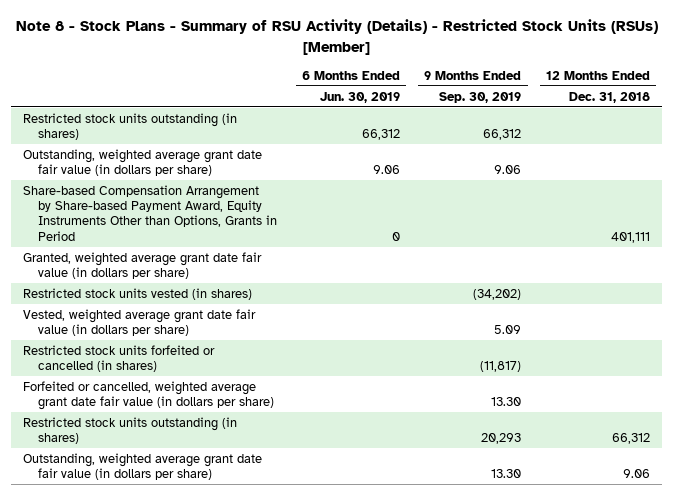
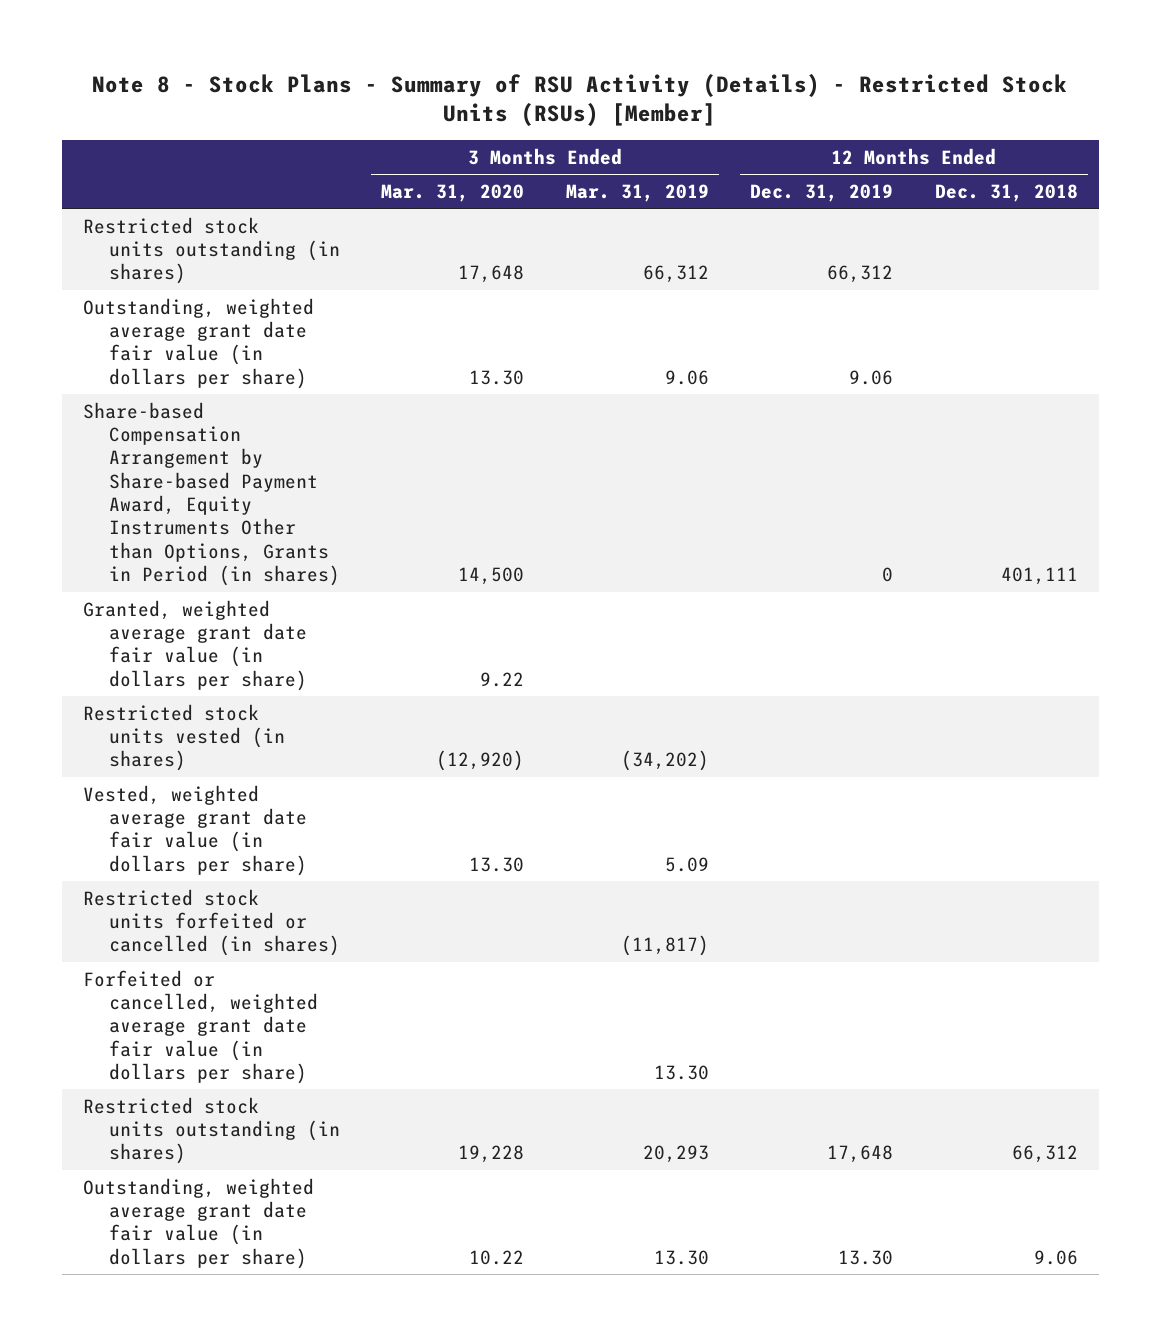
- | 6 Months Ended Jun. 30, 2019 | 9 Months Ended Sep. 30, 2019 | 12 Months Ended Dec. 31, 2018
+ | 3 Months Ended Mar. 31, 2020 | 3 Months Ended Mar. 31, 2019 | 12 Months Ended Dec. 31, 2019 | 12 Months Ended Dec. 31, 2018
- Share-based Compensation Arrangement by Share-based Payment Award, Equity Instruments Other than Options, Grants in Period | 0 | | 401,111
+ Share-based Compensation Arrangement by Share-based Payment Award, Equity Instruments Other than Options, Grants in Period (in shares) | 14,500 | | 0 | 401,111

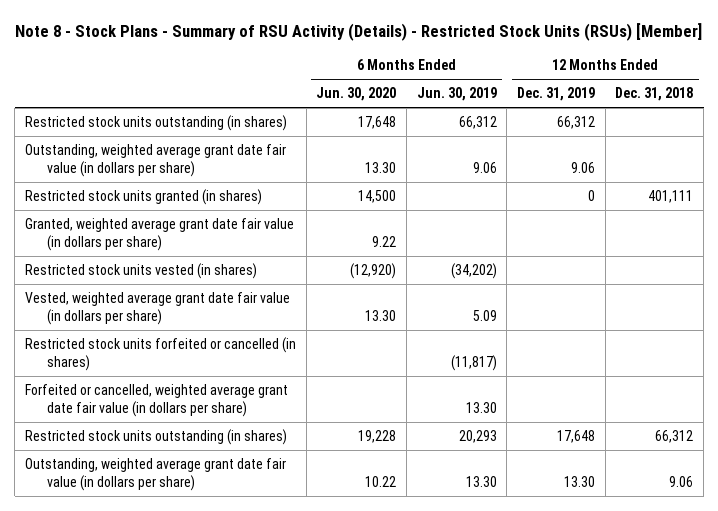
- | 3 Months Ended Mar. 31, 2020 | 3 Months Ended Mar. 31, 2019 | 12 Months Ended Dec. 31, 2019 | 12 Months Ended Dec. 31, 2018
+ | 6 Months Ended Jun. 30, 2020 | 6 Months Ended Jun. 30, 2019 | 12 Months Ended Dec. 31, 2019 | 12 Months Ended Dec. 31, 2018
- Share-based Compensation Arrangement by Share-based Payment Award, Equity Instruments Other than Options, Grants in Period (in shares) | 14,500 | | 0 | 401,111
+ Restricted stock units granted (in shares) | 14,500 | | 0 | 401,111

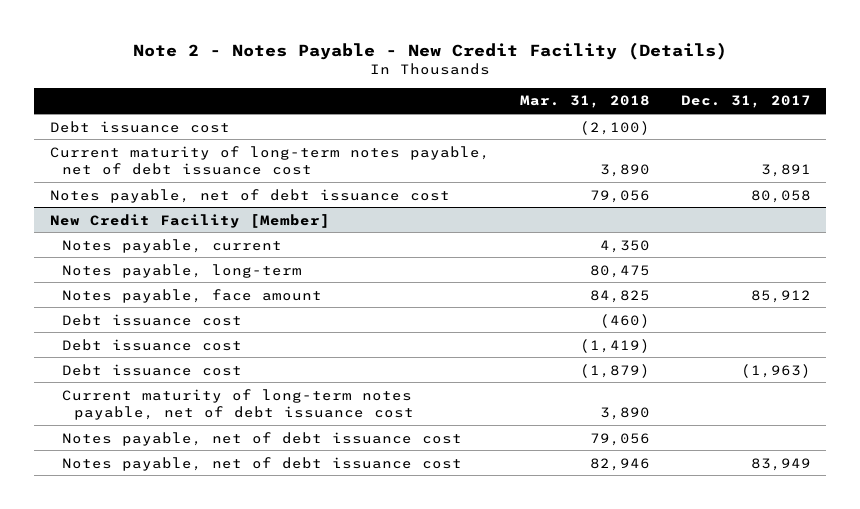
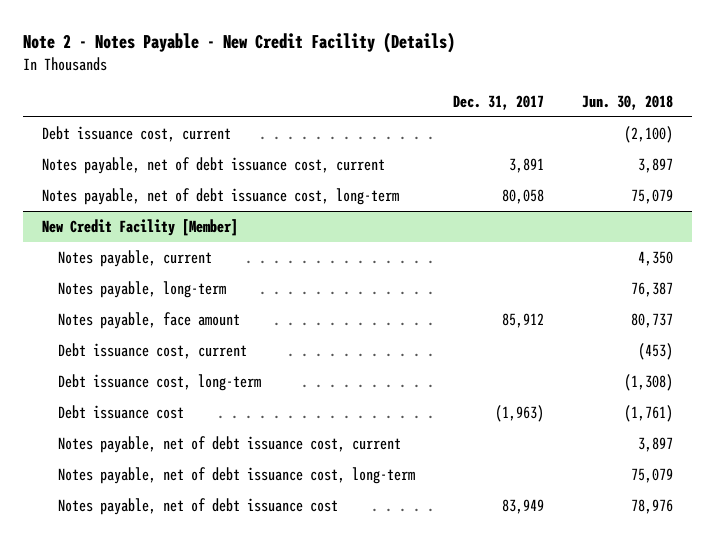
- | Mar. 31, 2018 | Dec. 31, 2017
+ | Dec. 31, 2017 | Jun. 30, 2018
- Debt issuance cost | (2,100) |
- Current maturity of long-term notes payable, net of debt issuance cost | 3,890 | 3,891
- Notes payable, net of debt issuance cost | 79,056 | 80,058
+ Debt issuance cost, current | | (2,100)
+ Notes payable, net of debt issuance cost, current | 3,891 | 3,897
+ Notes payable, net of debt issuance cost, long-term | 80,058 | 75,079
@ New Credit Facility [Member]
- Debt issuance cost | (460) |
- Debt issuance cost | (1,419) |
+ Debt issuance cost, current | | (453)
+ Debt issuance cost, long-term | | (1,308)
- Current maturity of long-term notes payable, net of debt issuance cost | 3,890 |
- Notes payable, net of debt issuance cost | 79,056 |
+ Notes payable, net of debt issuance cost, current | | 3,897
+ Notes payable, net of debt issuance cost, long-term | | 75,079

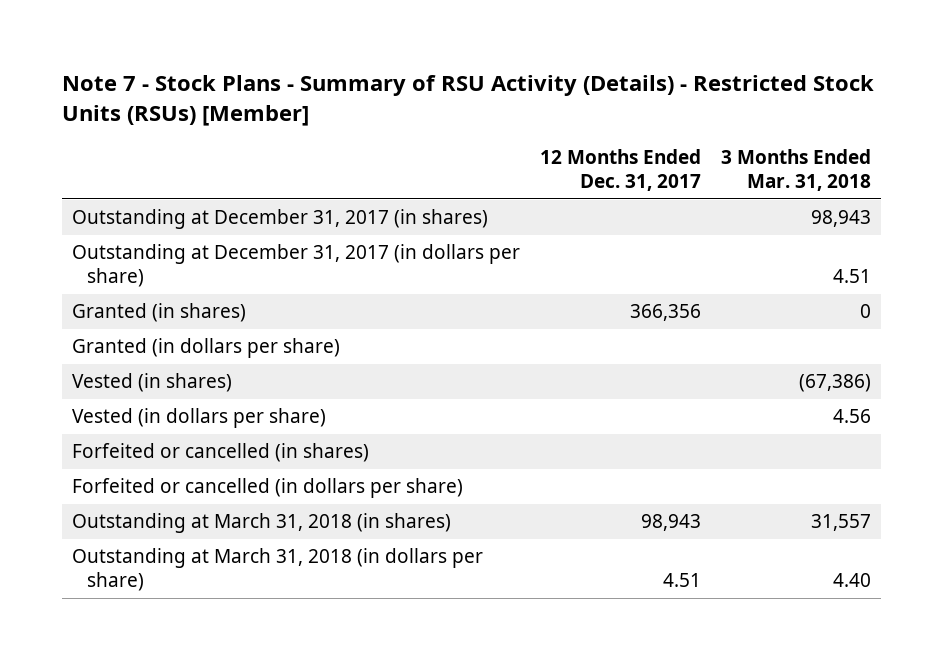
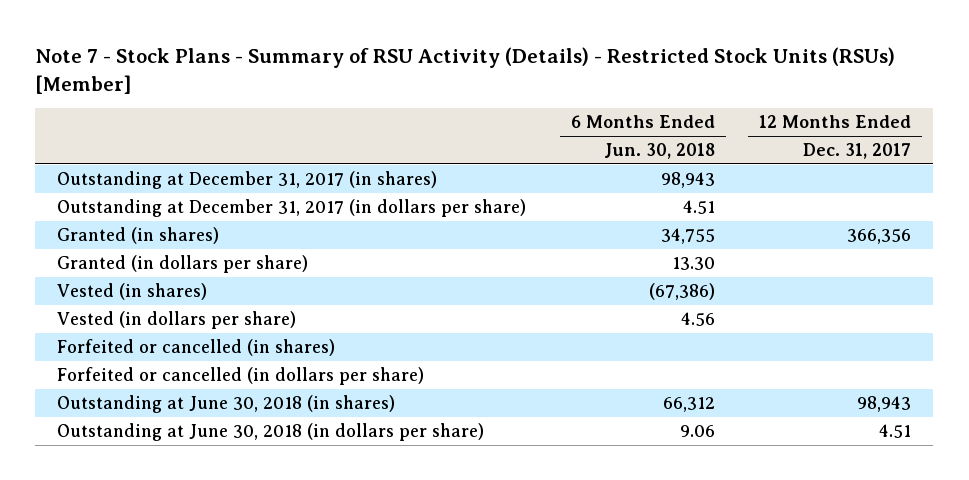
- | 12 Months Ended Dec. 31, 2017 | 3 Months Ended Mar. 31, 2018
+ | 6 Months Ended Jun. 30, 2018 | 12 Months Ended Dec. 31, 2017
- Outstanding at March 31, 2018 (in shares) | 98,943 | 31,557
- Outstanding at March 31, 2018 (in dollars per share) | 4.51 | 4.40
+ Outstanding at June 30, 2018 (in shares) | 66,312 | 98,943
+ Outstanding at June 30, 2018 (in dollars per share) | 9.06 | 4.51

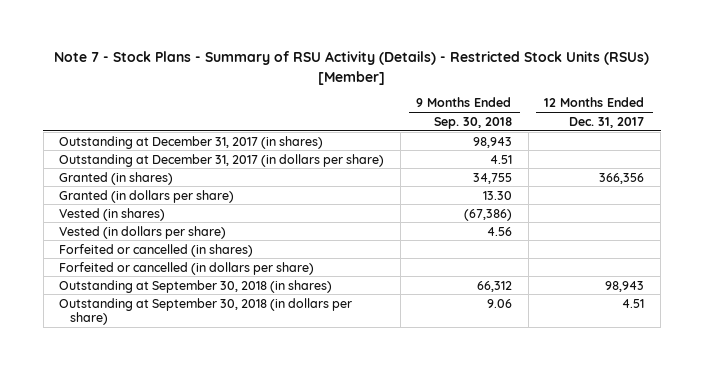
- | 6 Months Ended Jun. 30, 2018 | 12 Months Ended Dec. 31, 2017
+ | 9 Months Ended Sep. 30, 2018 | 12 Months Ended Dec. 31, 2017
- Outstanding at June 30, 2018 (in shares) | 66,312 | 98,943
- Outstanding at June 30, 2018 (in dollars per share) | 9.06 | 4.51
+ Outstanding at September 30, 2018 (in shares) | 66,312 | 98,943
+ Outstanding at September 30, 2018 (in dollars per share) | 9.06 | 4.51

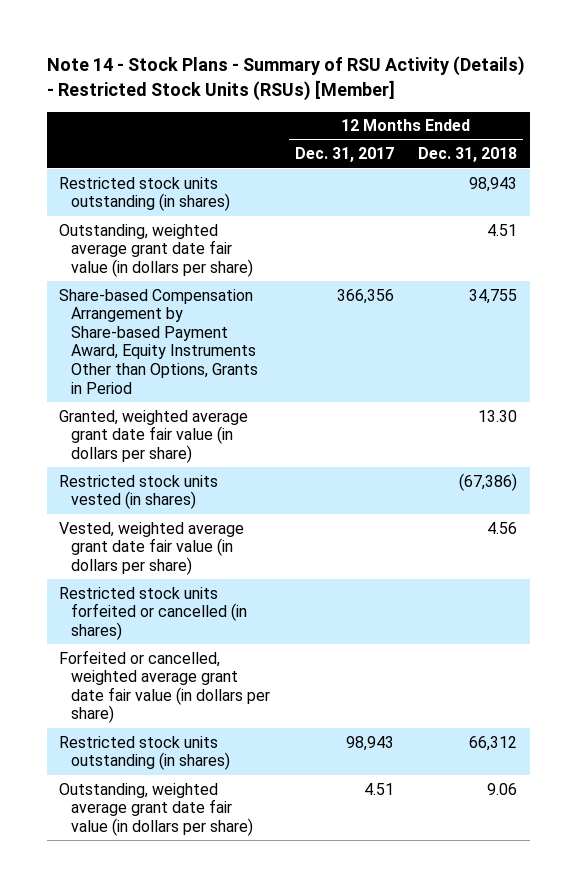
- Note 7 - Stock Plans - Summary of RSU Activity (Details) - Restricted Stock Units (RSUs) [Member]
+ Note 14 - Stock Plans - Summary of RSU Activity (Details) - Restricted Stock Units (RSUs) [Member]
- | 9 Months Ended Sep. 30, 2018 | 12 Months Ended Dec. 31, 2017
+ | 12 Months Ended Dec. 31, 2017 | 12 Months Ended Dec. 31, 2018
- Outstanding at December 31, 2017 (in shares) | 98,943 |
- Outstanding at December 31, 2017 (in dollars per share) | 4.51 |
- Granted (in shares) | 34,755 | 366,356
- Granted (in dollars per share) | 13.30 |
- Vested (in shares) | (67,386) |
- Vested (in dollars per share) | 4.56 |
- Forfeited or cancelled (in shares)
- Forfeited or cancelled (in dollars per share)
- Outstanding at September 30, 2018 (in shares) | 66,312 | 98,943
- Outstanding at September 30, 2018 (in dollars per share) | 9.06 | 4.51
+ Restricted stock units outstanding (in shares) | | 98,943
+ Outstanding, weighted average grant date fair value (in dollars per share) | | 4.51
+ Share-based Compensation Arrangement by Share-based Payment Award, Equity Instruments Other than Options, Grants in Period | 366,356 | 34,755
+ Granted, weighted average grant date fair value (in dollars per share) | | 13.30
+ Restricted stock units vested (in shares) | | (67,386)
+ Vested, weighted average grant date fair value (in dollars per share) | | 4.56
+ Restricted stock units forfeited or cancelled (in shares)
+ Forfeited or cancelled, weighted average grant date fair value (in dollars per share)
+ Restricted stock units outstanding (in shares) | 98,943 | 66,312
+ Outstanding, weighted average grant date fair value (in dollars per share) | 4.51 | 9.06

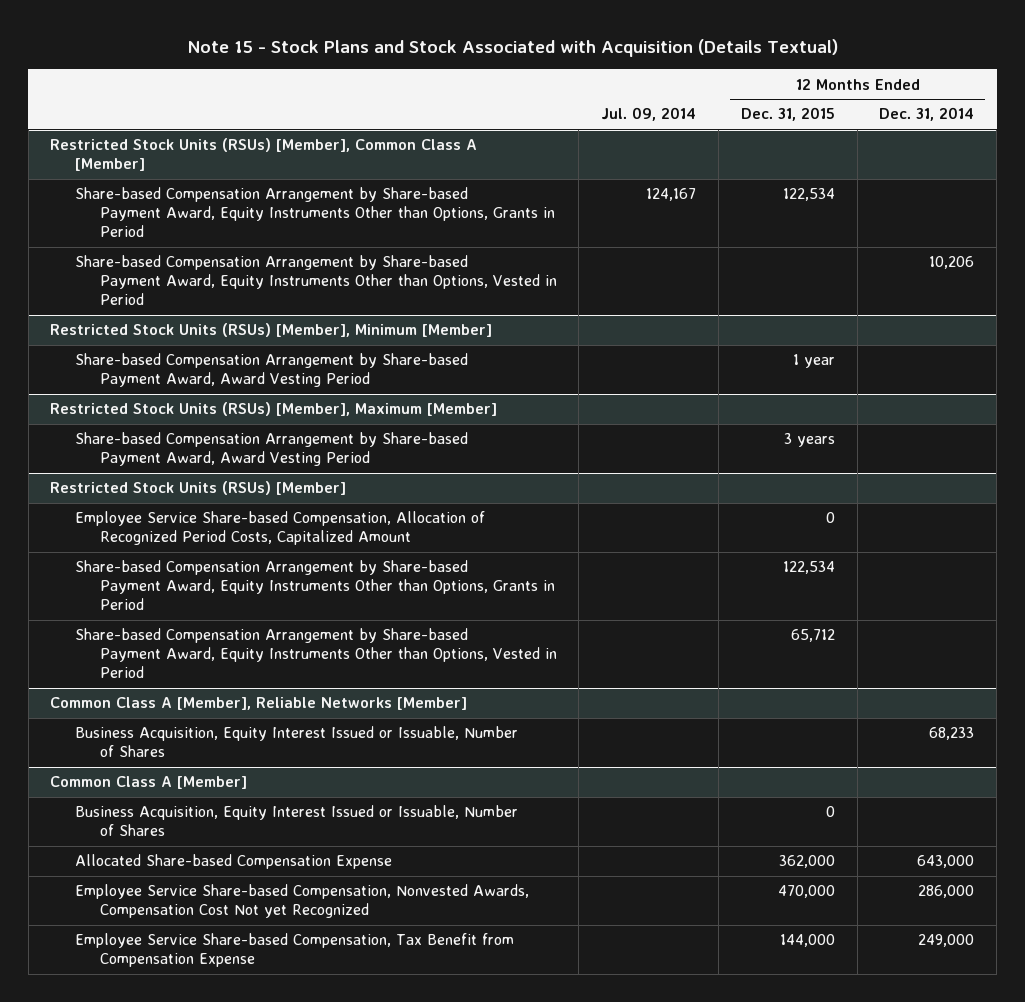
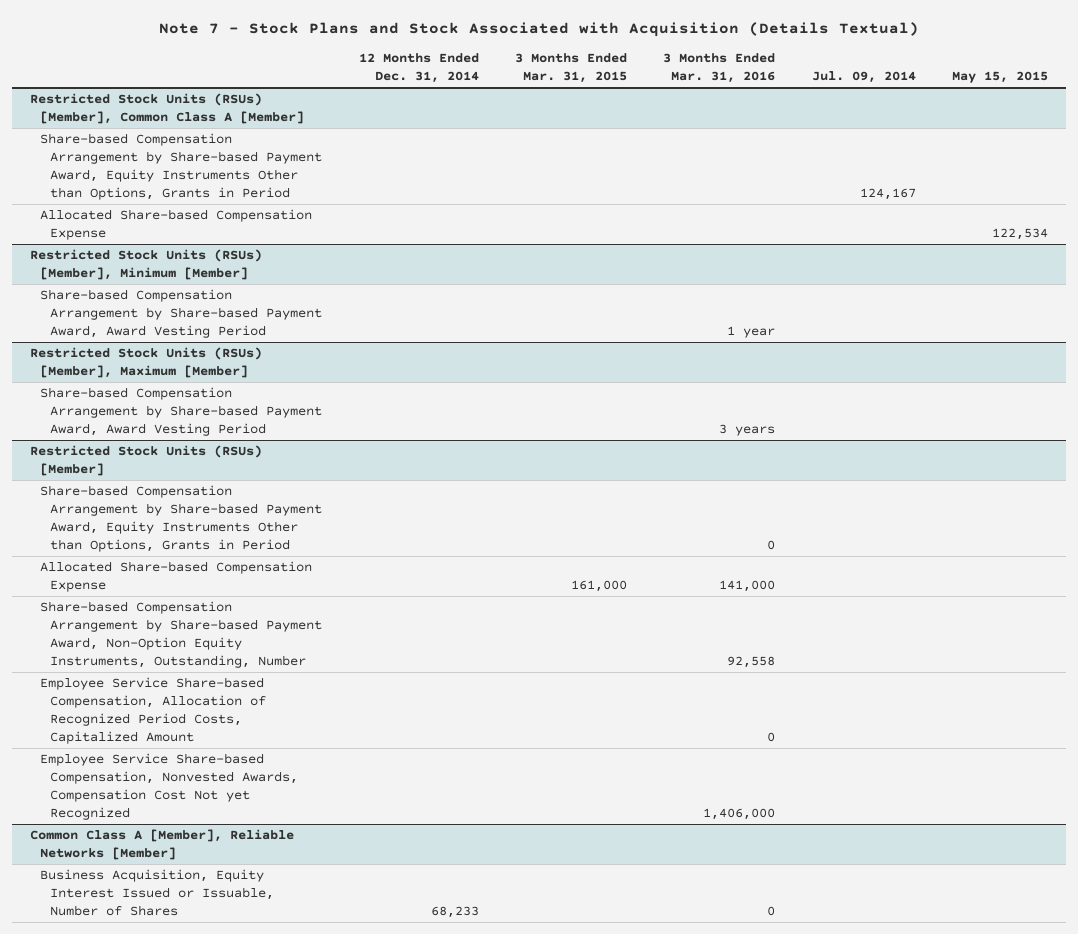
- Note 15 - Stock Plans and Stock Associated with Acquisition (Details Textual)
+ Note 7 - Stock Plans and Stock Associated with Acquisition (Details Textual)
- | Jul. 09, 2014 | 12 Months Ended Dec. 31, 2015 | 12 Months Ended Dec. 31, 2014
+ | 12 Months Ended Dec. 31, 2014 | 3 Months Ended Mar. 31, 2015 | 3 Months Ended Mar. 31, 2016 | Jul. 09, 2014 | May 15, 2015
@ Restricted Stock Units (RSUs) [Member], Common Class A [Member]
- Share-based Compensation Arrangement by Share-based Payment Award, Equity Instruments Other than Options, Vested in Period | | | 10,206
+ Allocated Share-based Compensation Expense | | | | | 122,534
@ Restricted Stock Units (RSUs) [Member]
- Share-based Compensation Arrangement by Share-based Payment Award, Equity Instruments Other than Options, Vested in Period | | 65,712 |
+ Allocated Share-based Compensation Expense | | 161,000 | 141,000 | |
+ Share-based Compensation Arrangement by Share-based Payment Award, Non-Option Equity Instruments, Outstanding, Number | | | 92,558 | |
moved down: Employee Service Share-based Compensation, Allocation of Recognized Period Costs, Capitalized Amount | | | 0 | |
+ Employee Service Share-based Compensation, Nonvested Awards, Compensation Cost Not yet Recognized | | | 1,406,000 | |
- Common Class A [Member]
- Business Acquisition, Equity Interest Issued or Issuable, Number of Shares | | 0 |
- Allocated Share-based Compensation Expense | | 362,000 | 643,000
- Employee Service Share-based Compensation, Nonvested Awards, Compensation Cost Not yet Recognized | | 470,000 | 286,000
- Employee Service Share-based Compensation, Tax Benefit from Compensation Expense | | 144,000 | 249,000

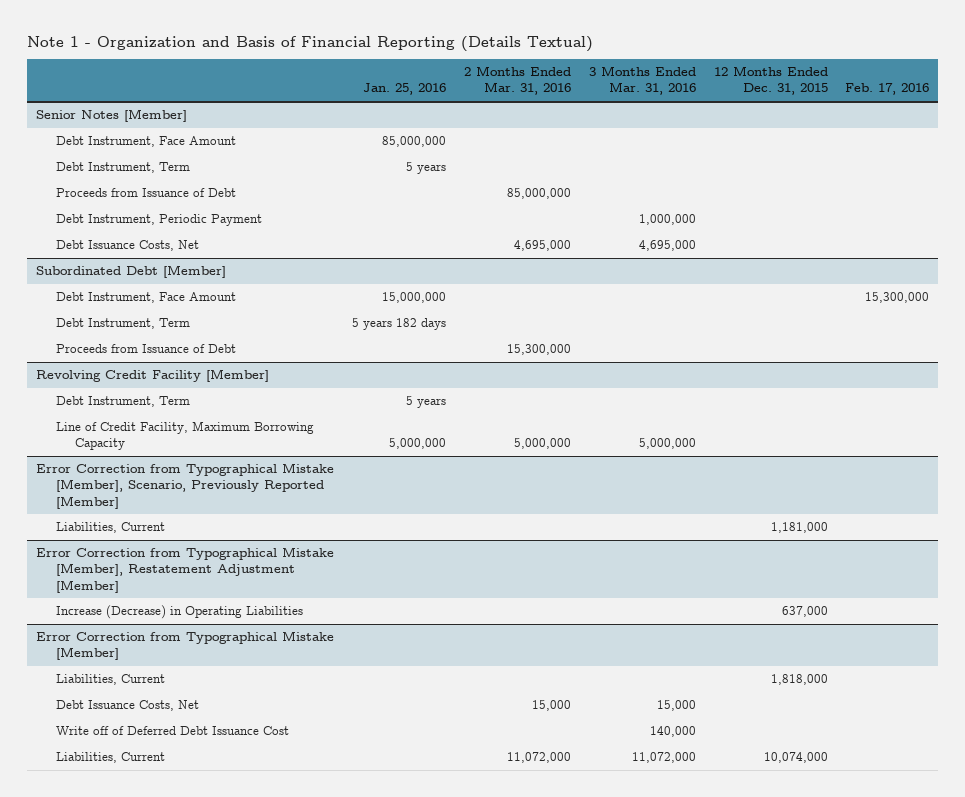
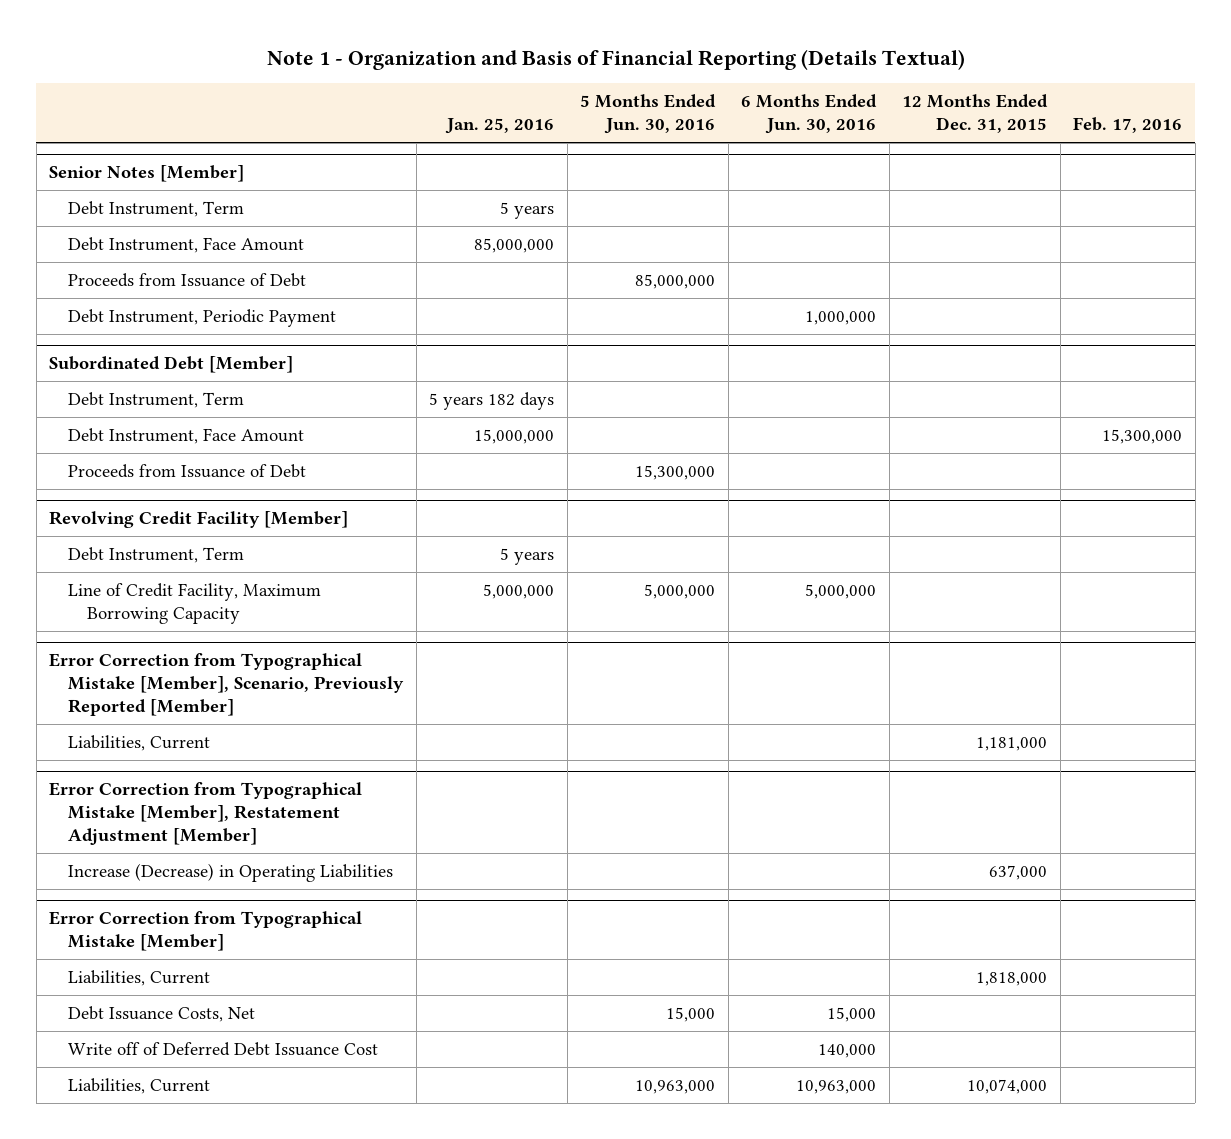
- | Jan. 25, 2016 | 2 Months Ended Mar. 31, 2016 | 3 Months Ended Mar. 31, 2016 | 12 Months Ended Dec. 31, 2015 | Feb. 17, 2016
+ | Jan. 25, 2016 | 5 Months Ended Jun. 30, 2016 | 6 Months Ended Jun. 30, 2016 | 12 Months Ended Dec. 31, 2015 | Feb. 17, 2016
@ Senior Notes [Member]
moved down: Debt Instrument, Face Amount | 85,000,000 | | | |
- Debt Issuance Costs, Net | | 4,695,000 | 4,695,000 | |
@ Subordinated Debt [Member]
moved down: Debt Instrument, Face Amount | 15,000,000 | | | | 15,300,000

